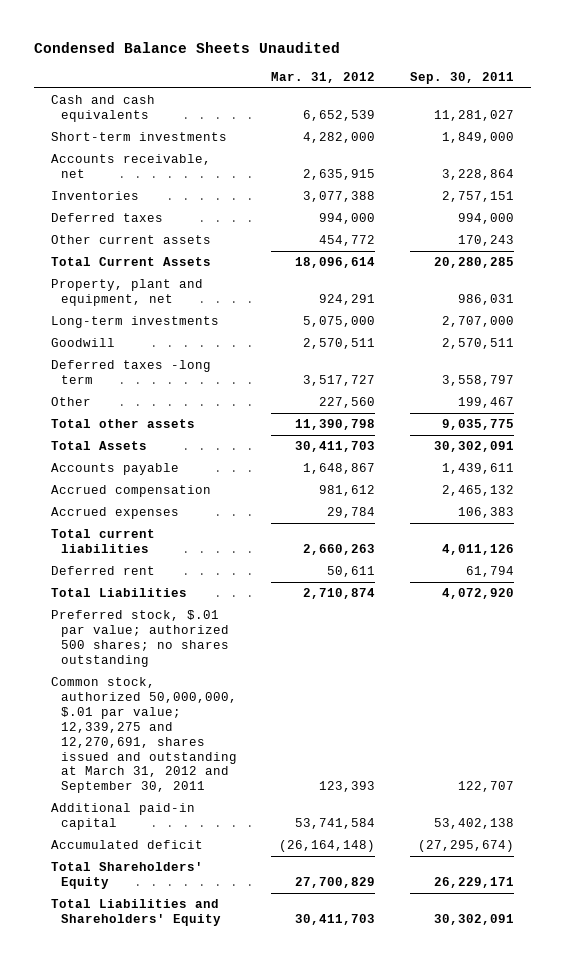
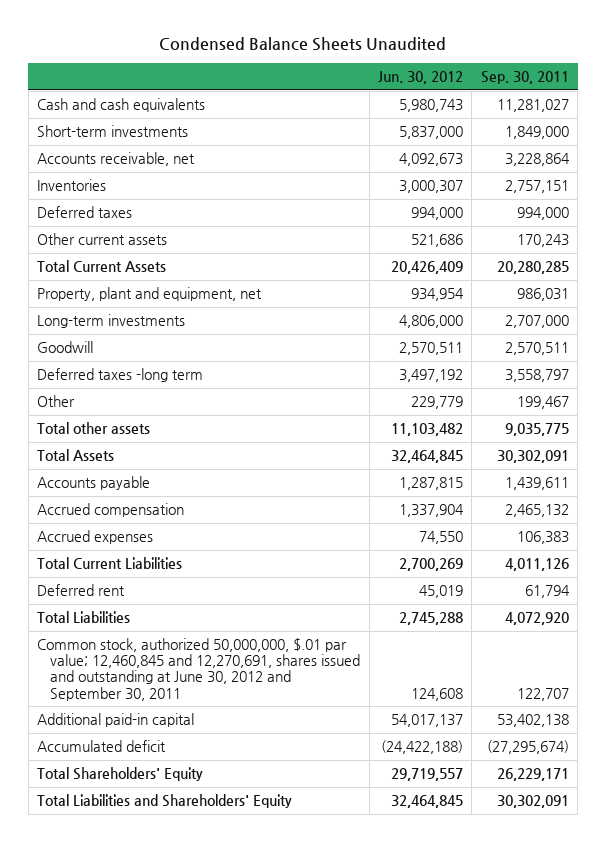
- | Mar. 31, 2012 | Sep. 30, 2011
+ | Jun. 30, 2012 | Sep. 30, 2011
- Total current liabilities | 2,660,263 | 4,011,126
+ Total Current Liabilities | 2,700,269 | 4,011,126
- Preferred stock, $.01 par value; authorized 500 shares; no shares outstanding
- Common stock, authorized 50,000,000, $.01 par value; 12,339,275 and 12,270,691, shares issued and outstanding at March 31, 2012 and September 30, 2011 | 123,393 | 122,707
+ Common stock, authorized 50,000,000, $.01 par value; 12,460,845 and 12,270,691, shares issued and outstanding at June 30, 2012 and September 30, 2011 | 124,608 | 122,707

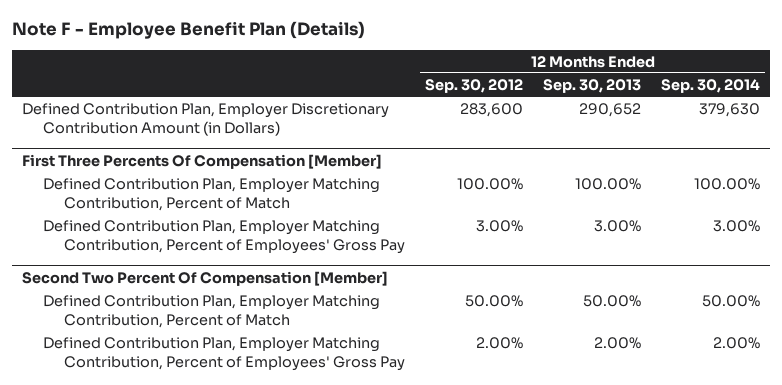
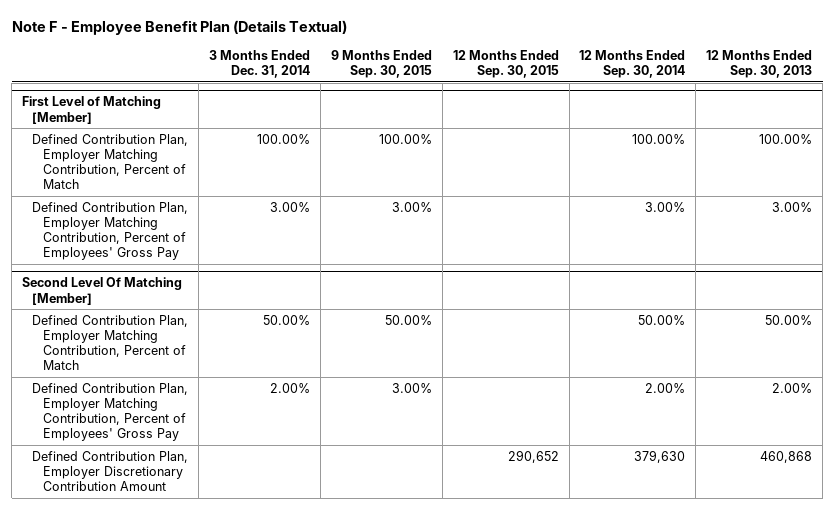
- Note F - Employee Benefit Plan (Details)
+ Note F - Employee Benefit Plan (Details Textual)
- | 12 Months Ended Sep. 30, 2012 | 12 Months Ended Sep. 30, 2013 | 12 Months Ended Sep. 30, 2014
+ | 3 Months Ended Dec. 31, 2014 | 9 Months Ended Sep. 30, 2015 | 12 Months Ended Sep. 30, 2015 | 12 Months Ended Sep. 30, 2014 | 12 Months Ended Sep. 30, 2013
- Defined Contribution Plan, Employer Discretionary Contribution Amount (in Dollars) | 283,600 | 290,652 | 379,630
- First Three Percents Of Compensation [Member]
+ First Level of Matching [Member]
- Second Two Percent Of Compensation [Member]
+ Second Level Of Matching [Member]
+ Defined Contribution Plan, Employer Discretionary Contribution Amount | | | 290,652 | 379,630 | 460,868

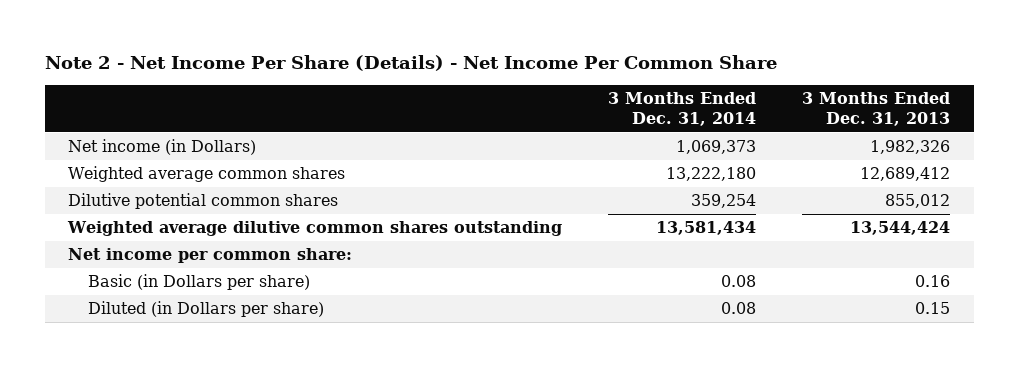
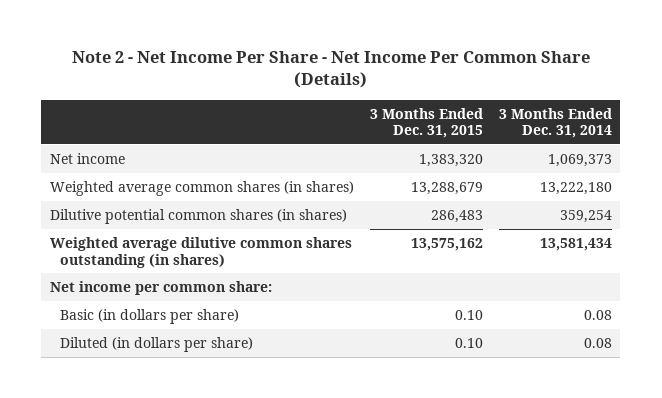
- Note 2 - Net Income Per Share (Details) - Net Income Per Common Share
+ Note 2 - Net Income Per Share - Net Income Per Common Share (Details)
- | 3 Months Ended Dec. 31, 2014 | 3 Months Ended Dec. 31, 2013
+ | 3 Months Ended Dec. 31, 2015 | 3 Months Ended Dec. 31, 2014
- Net income (in Dollars) | 1,069,373 | 1,982,326
- Weighted average common shares | 13,222,180 | 12,689,412
- Dilutive potential common shares | 359,254 | 855,012
- Weighted average dilutive common shares outstanding | 13,581,434 | 13,544,424
+ Net income | 1,383,320 | 1,069,373
+ Weighted average common shares (in shares) | 13,288,679 | 13,222,180
+ Dilutive potential common shares (in shares) | 286,483 | 359,254
+ Weighted average dilutive common shares outstanding (in shares) | 13,575,162 | 13,581,434
- Basic (in Dollars per share) | 0.08 | 0.16
- Diluted (in Dollars per share) | 0.08 | 0.15
+ Basic (in dollars per share) | 0.10 | 0.08
+ Diluted (in dollars per share) | 0.10 | 0.08

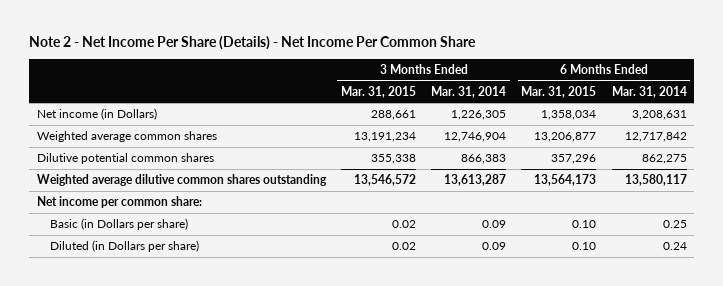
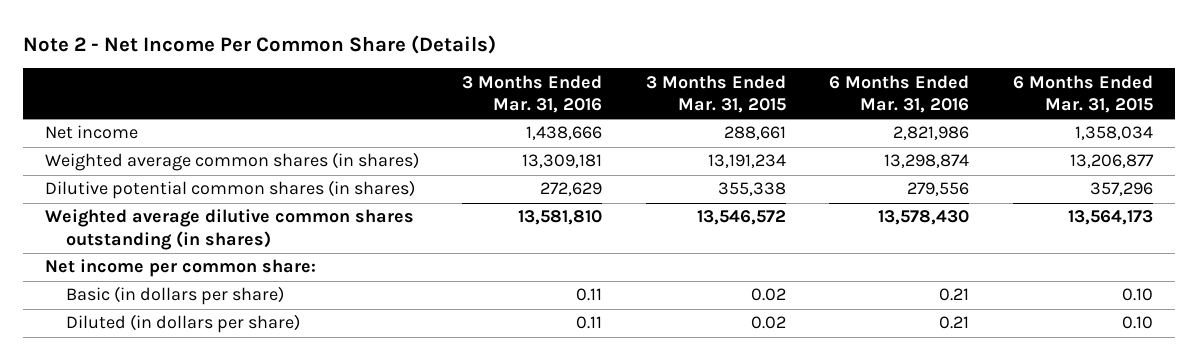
- Note 2 - Net Income Per Share (Details) - Net Income Per Common Share
+ Note 2 - Net Income Per Common Share (Details)
- | 3 Months Ended Mar. 31, 2015 | 3 Months Ended Mar. 31, 2014 | 6 Months Ended Mar. 31, 2015 | 6 Months Ended Mar. 31, 2014
+ | 3 Months Ended Mar. 31, 2016 | 3 Months Ended Mar. 31, 2015 | 6 Months Ended Mar. 31, 2016 | 6 Months Ended Mar. 31, 2015
- Net income (in Dollars) | 288,661 | 1,226,305 | 1,358,034 | 3,208,631
- Weighted average common shares | 13,191,234 | 12,746,904 | 13,206,877 | 12,717,842
- Dilutive potential common shares | 355,338 | 866,383 | 357,296 | 862,275
- Weighted average dilutive common shares outstanding | 13,546,572 | 13,613,287 | 13,564,173 | 13,580,117
+ Net income | 1,438,666 | 288,661 | 2,821,986 | 1,358,034
+ Weighted average common shares (in shares) | 13,309,181 | 13,191,234 | 13,298,874 | 13,206,877
+ Dilutive potential common shares (in shares) | 272,629 | 355,338 | 279,556 | 357,296
+ Weighted average dilutive common shares outstanding (in shares) | 13,581,810 | 13,546,572 | 13,578,430 | 13,564,173
- Basic (in Dollars per share) | 0.02 | 0.09 | 0.10 | 0.25
- Diluted (in Dollars per share) | 0.02 | 0.09 | 0.10 | 0.24
+ Basic (in dollars per share) | 0.11 | 0.02 | 0.21 | 0.10
+ Diluted (in dollars per share) | 0.11 | 0.02 | 0.21 | 0.10

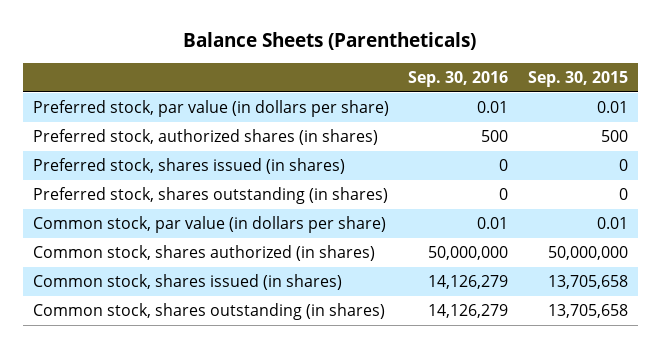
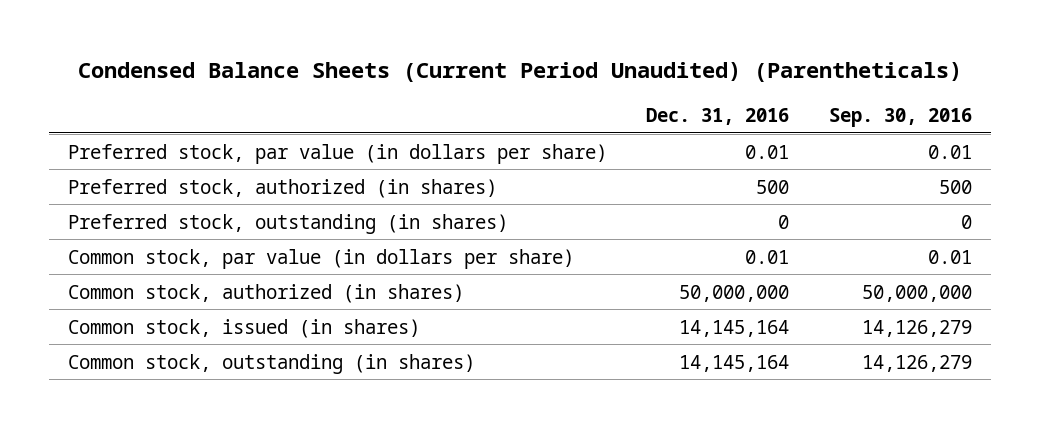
- Balance Sheets (Parentheticals)
+ Condensed Balance Sheets (Current Period Unaudited) (Parentheticals)
- | Sep. 30, 2016 | Sep. 30, 2015
+ | Dec. 31, 2016 | Sep. 30, 2016
- Preferred stock, authorized shares (in shares) | 500 | 500
- Preferred stock, shares issued (in shares) | 0 | 0
- Preferred stock, shares outstanding (in shares) | 0 | 0
+ Preferred stock, authorized (in shares) | 500 | 500
+ Preferred stock, outstanding (in shares) | 0 | 0
- Common stock, shares authorized (in shares) | 50,000,000 | 50,000,000
- Common stock, shares issued (in shares) | 14,126,279 | 13,705,658
- Common stock, shares outstanding (in shares) | 14,126,279 | 13,705,658
+ Common stock, authorized (in shares) | 50,000,000 | 50,000,000
+ Common stock, issued (in shares) | 14,145,164 | 14,126,279
+ Common stock, outstanding (in shares) | 14,145,164 | 14,126,279

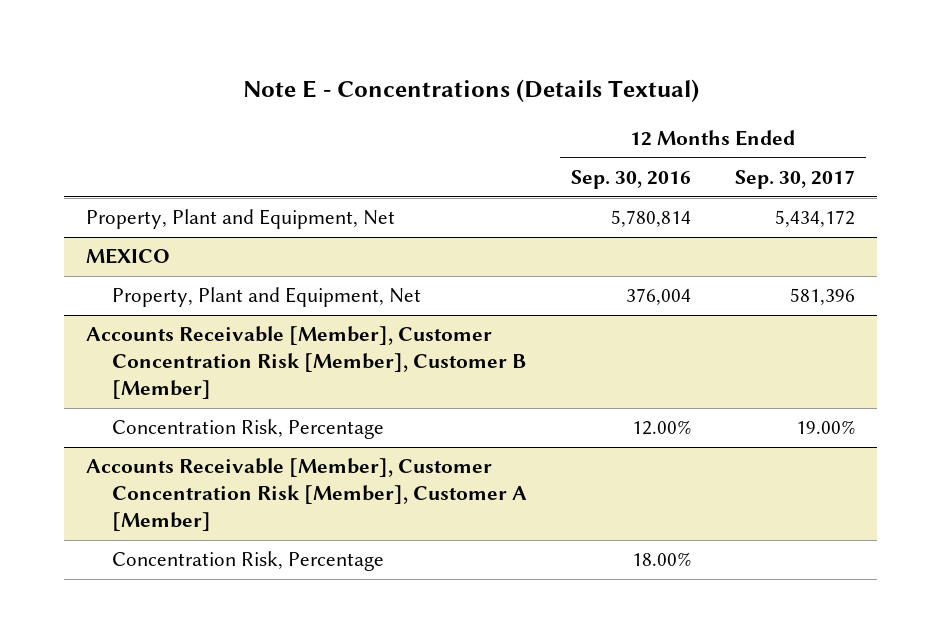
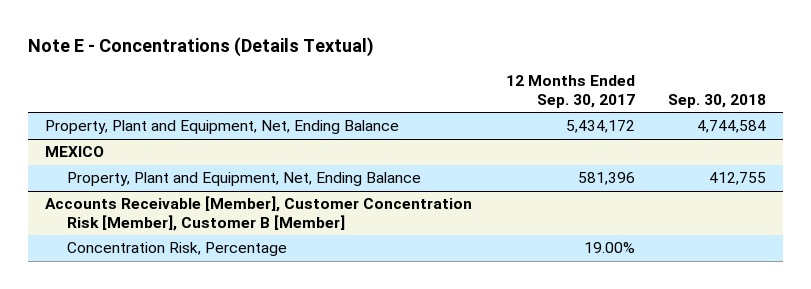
- | 12 Months Ended Sep. 30, 2016 | 12 Months Ended Sep. 30, 2017
+ | 12 Months Ended Sep. 30, 2017 | Sep. 30, 2018
- Property, Plant and Equipment, Net | 5,780,814 | 5,434,172
+ Property, Plant and Equipment, Net, Ending Balance | 5,434,172 | 4,744,584
@ MEXICO
- Property, Plant and Equipment, Net | 376,004 | 581,396
+ Property, Plant and Equipment, Net, Ending Balance | 581,396 | 412,755
- Accounts Receivable [Member], Customer Concentration Risk [Member], Customer A [Member]
- Concentration Risk, Percentage | 18.00% |

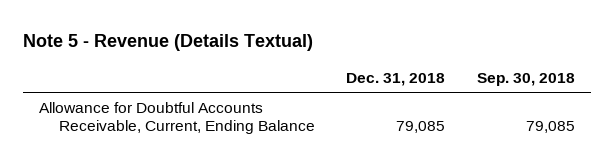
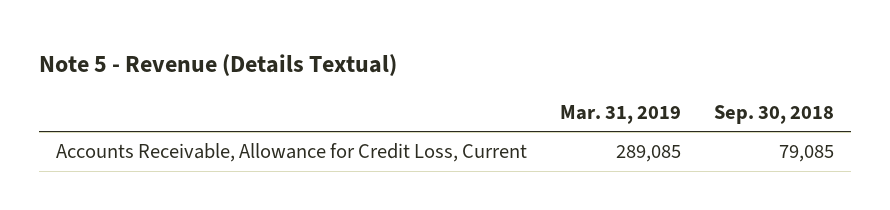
- | Dec. 31, 2018 | Sep. 30, 2018
+ | Mar. 31, 2019 | Sep. 30, 2018
- Allowance for Doubtful Accounts Receivable, Current, Ending Balance | 79,085 | 79,085
+ Accounts Receivable, Allowance for Credit Loss, Current | 289,085 | 79,085

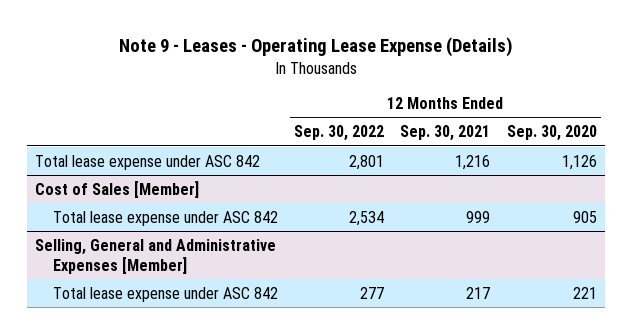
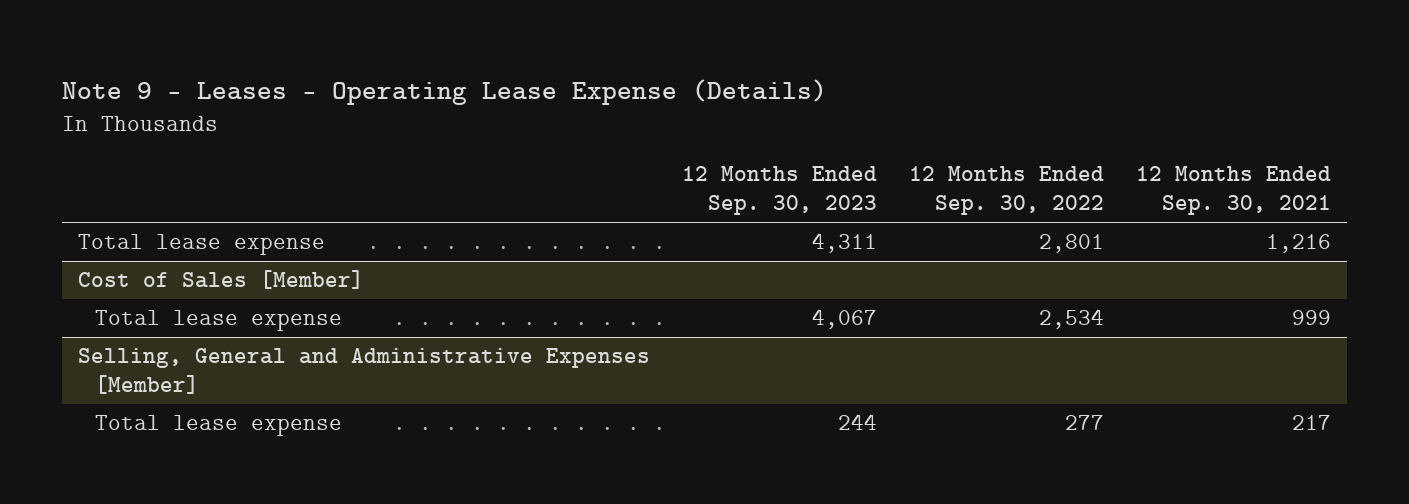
- | 12 Months Ended Sep. 30, 2022 | 12 Months Ended Sep. 30, 2021 | 12 Months Ended Sep. 30, 2020
+ | 12 Months Ended Sep. 30, 2023 | 12 Months Ended Sep. 30, 2022 | 12 Months Ended Sep. 30, 2021
- Total lease expense under ASC 842 | 2,801 | 1,216 | 1,126
+ Total lease expense | 4,311 | 2,801 | 1,216
@ Cost of Sales [Member]
- Total lease expense under ASC 842 | 2,534 | 999 | 905
+ Total lease expense | 4,067 | 2,534 | 999
@ Selling, General and Administrative Expenses [Member]
- Total lease expense under ASC 842 | 277 | 217 | 221
+ Total lease expense | 244 | 277 | 217

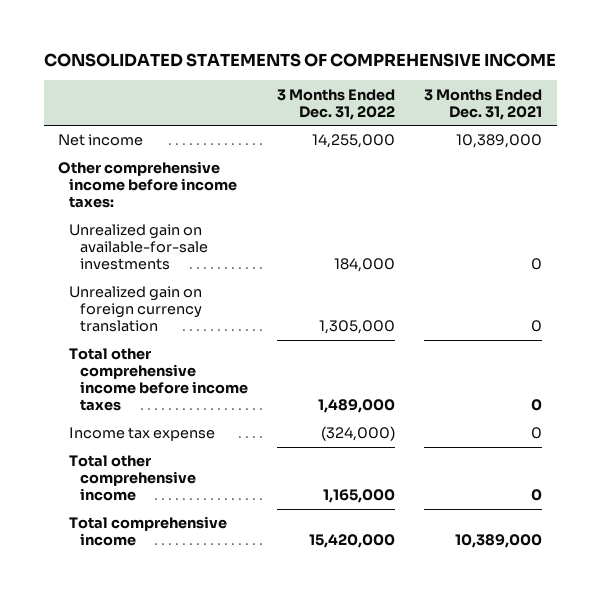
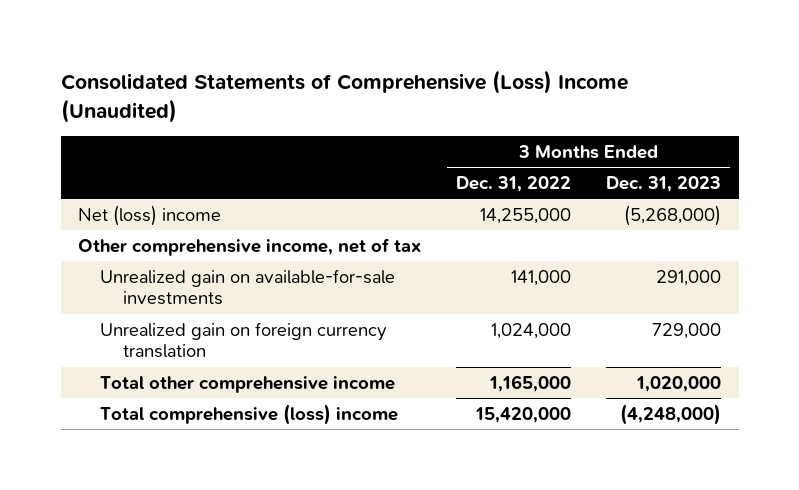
- CONSOLIDATED STATEMENTS OF COMPREHENSIVE INCOME
+ Consolidated Statements of Comprehensive (Loss) Income (Unaudited)
- | 3 Months Ended Dec. 31, 2022 | 3 Months Ended Dec. 31, 2021
+ | 3 Months Ended Dec. 31, 2022 | 3 Months Ended Dec. 31, 2023
- Net income | 14,255,000 | 10,389,000
- Other comprehensive income before income taxes:
- Unrealized gain on available-for-sale investments | 184,000 | 0
- Unrealized gain on foreign currency translation | 1,305,000 | 0
- Total other comprehensive income before income taxes | 1,489,000 | 0
- Income tax expense | (324,000) | 0
+ Net (loss) income | 14,255,000 | (5,268,000)
+ Other comprehensive income, net of tax
+ Unrealized gain on available-for-sale investments | 141,000 | 291,000
+ Unrealized gain on foreign currency translation | 1,024,000 | 729,000
- Total comprehensive income | 15,420,000 | 10,389,000
+ Total comprehensive (loss) income | 15,420,000 | (4,248,000)

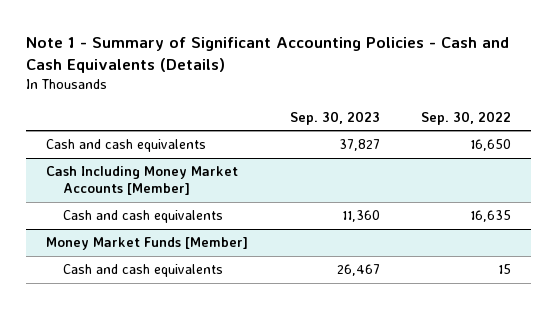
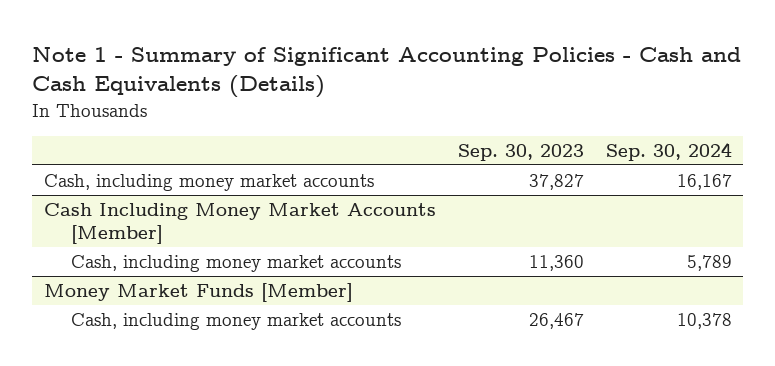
- | Sep. 30, 2023 | Sep. 30, 2022
+ | Sep. 30, 2023 | Sep. 30, 2024
- Cash and cash equivalents | 37,827 | 16,650
+ Cash, including money market accounts | 37,827 | 16,167
@ Cash Including Money Market Accounts [Member]
- Cash and cash equivalents | 11,360 | 16,635
+ Cash, including money market accounts | 11,360 | 5,789
@ Money Market Funds [Member]
- Cash and cash equivalents | 26,467 | 15
+ Cash, including money market accounts | 26,467 | 10,378

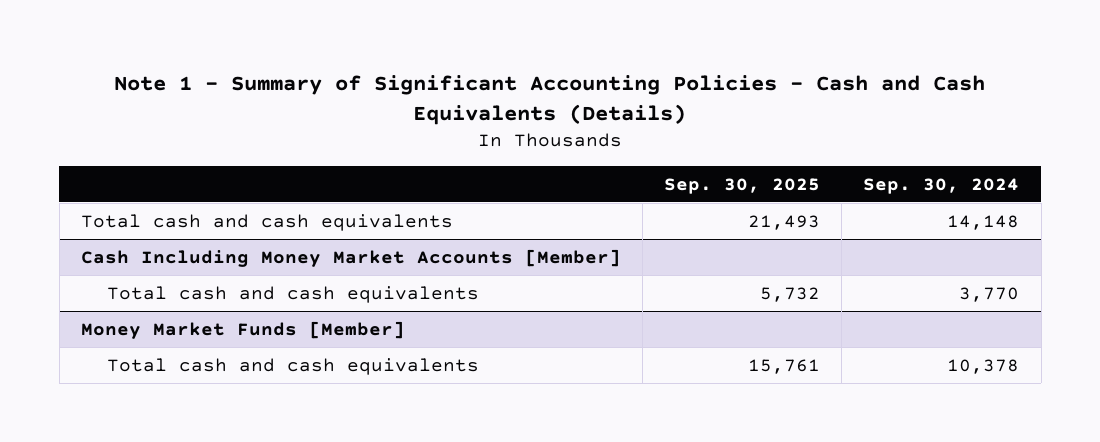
- | Sep. 30, 2023 | Sep. 30, 2024
+ | Sep. 30, 2025 | Sep. 30, 2024
- Cash, including money market accounts | 37,827 | 16,167
+ Total cash and cash equivalents | 21,493 | 14,148
@ Cash Including Money Market Accounts [Member]
- Cash, including money market accounts | 11,360 | 5,789
+ Total cash and cash equivalents | 5,732 | 3,770
@ Money Market Funds [Member]
- Cash, including money market accounts | 26,467 | 10,378
+ Total cash and cash equivalents | 15,761 | 10,378

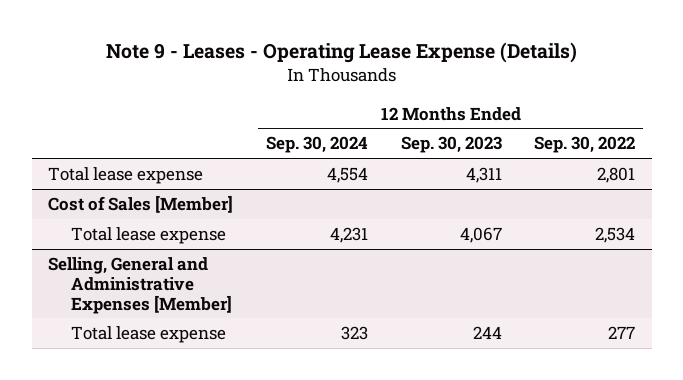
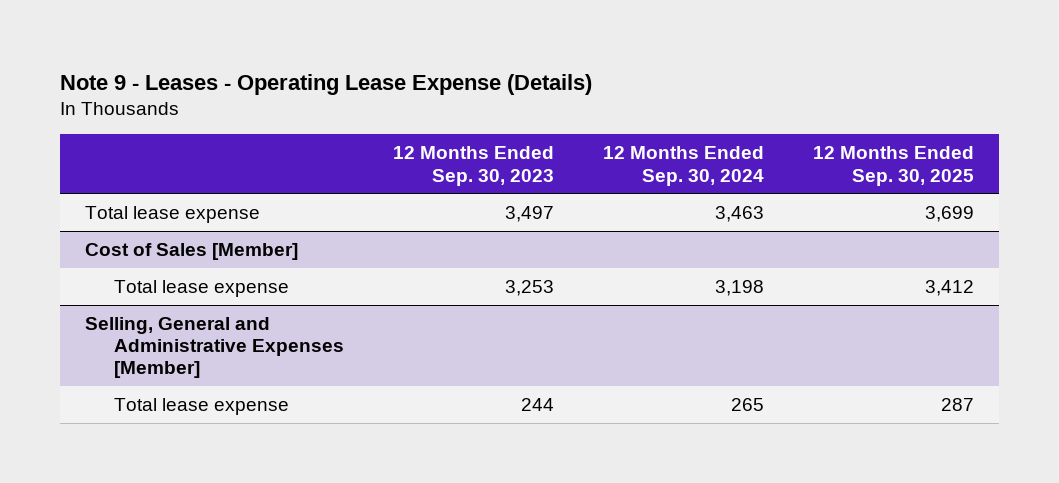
- | 12 Months Ended Sep. 30, 2024 | 12 Months Ended Sep. 30, 2023 | 12 Months Ended Sep. 30, 2022
+ | 12 Months Ended Sep. 30, 2023 | 12 Months Ended Sep. 30, 2024 | 12 Months Ended Sep. 30, 2025
- Total lease expense | 4,554 | 4,311 | 2,801
+ Total lease expense | 3,497 | 3,463 | 3,699
@ Cost of Sales [Member]
- Total lease expense | 4,231 | 4,067 | 2,534
+ Total lease expense | 3,253 | 3,198 | 3,412
@ Selling, General and Administrative Expenses [Member]
- Total lease expense | 323 | 244 | 277
+ Total lease expense | 244 | 265 | 287

